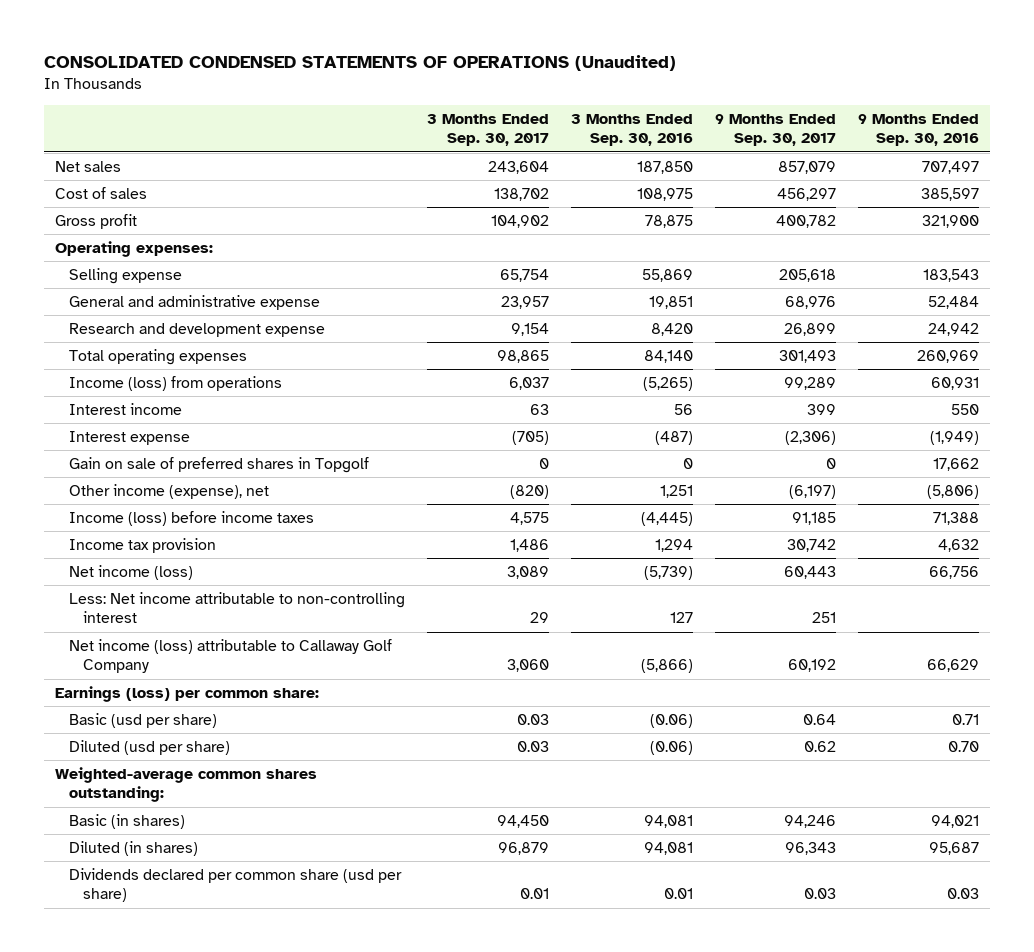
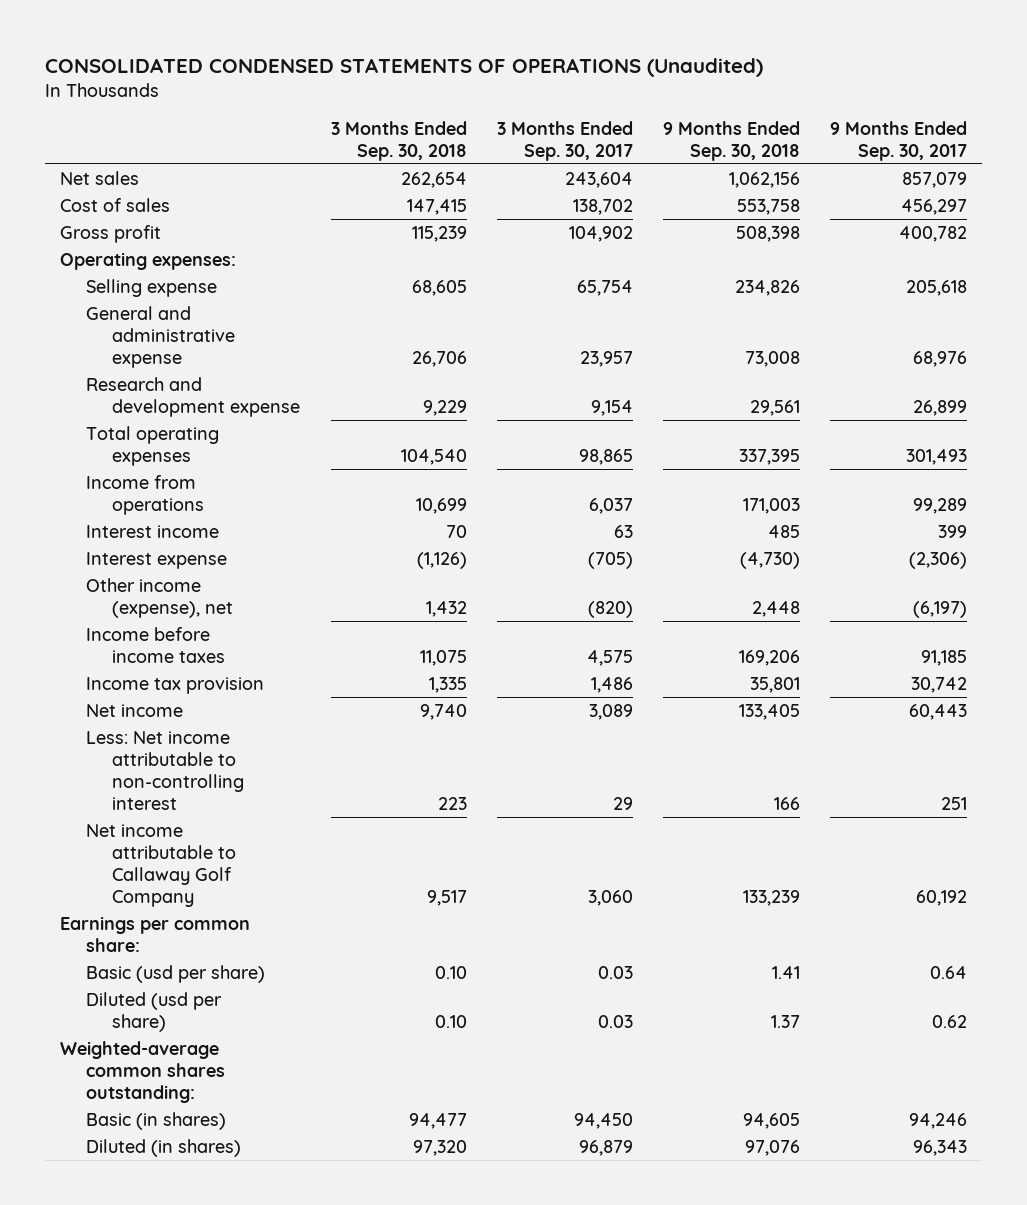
- | 3 Months Ended Sep. 30, 2017 | 3 Months Ended Sep. 30, 2016 | 9 Months Ended Sep. 30, 2017 | 9 Months Ended Sep. 30, 2016
+ | 3 Months Ended Sep. 30, 2018 | 3 Months Ended Sep. 30, 2017 | 9 Months Ended Sep. 30, 2018 | 9 Months Ended Sep. 30, 2017
- Income (loss) from operations | 6,037 | (5,265) | 99,289 | 60,931
+ Income from operations | 10,699 | 6,037 | 171,003 | 99,289
- Gain on sale of preferred shares in Topgolf | 0 | 0 | 0 | 17,662
- Income (loss) before income taxes | 4,575 | (4,445) | 91,185 | 71,388
+ Income before income taxes | 11,075 | 4,575 | 169,206 | 91,185
- Net income (loss) | 3,089 | (5,739) | 60,443 | 66,756
+ Net income | 9,740 | 3,089 | 133,405 | 60,443
- Net income (loss) attributable to Callaway Golf Company | 3,060 | (5,866) | 60,192 | 66,629
- Earnings (loss) per common share:
+ Net income attributable to Callaway Golf Company | 9,517 | 3,060 | 133,239 | 60,192
+ Earnings per common share:
- Dividends declared per common share (usd per share) | 0.01 | 0.01 | 0.03 | 0.03

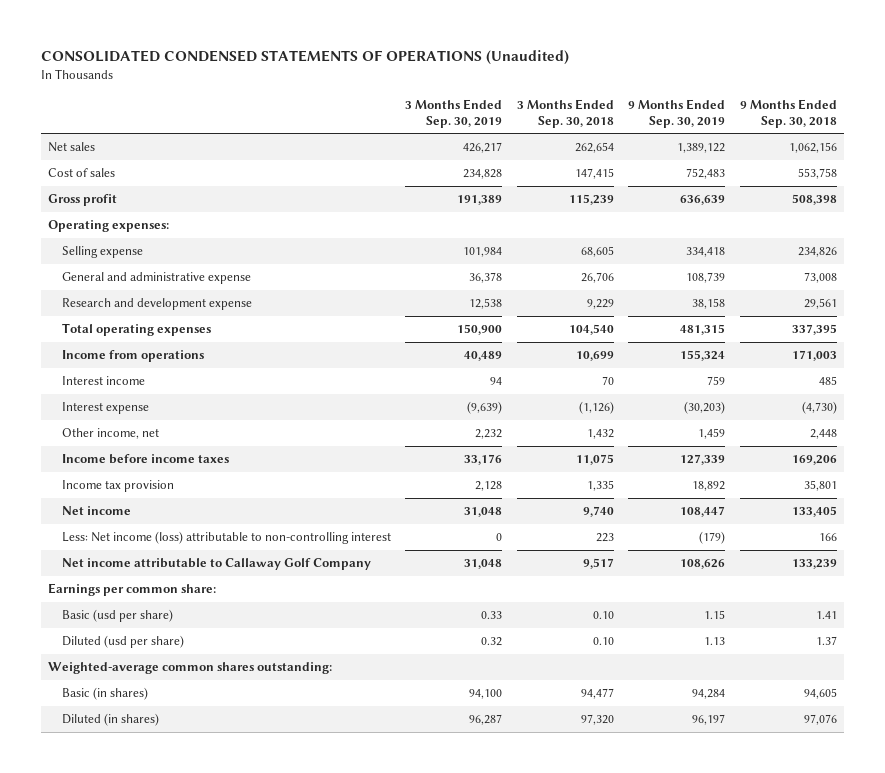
- | 3 Months Ended Sep. 30, 2018 | 3 Months Ended Sep. 30, 2017 | 9 Months Ended Sep. 30, 2018 | 9 Months Ended Sep. 30, 2017
+ | 3 Months Ended Sep. 30, 2019 | 3 Months Ended Sep. 30, 2018 | 9 Months Ended Sep. 30, 2019 | 9 Months Ended Sep. 30, 2018
- Other income (expense), net | 1,432 | (820) | 2,448 | (6,197)
+ Other income, net | 2,232 | 1,432 | 1,459 | 2,448
- Less: Net income attributable to non-controlling interest | 223 | 29 | 166 | 251
+ Less: Net income (loss) attributable to non-controlling interest | 0 | 223 | (179) | 166

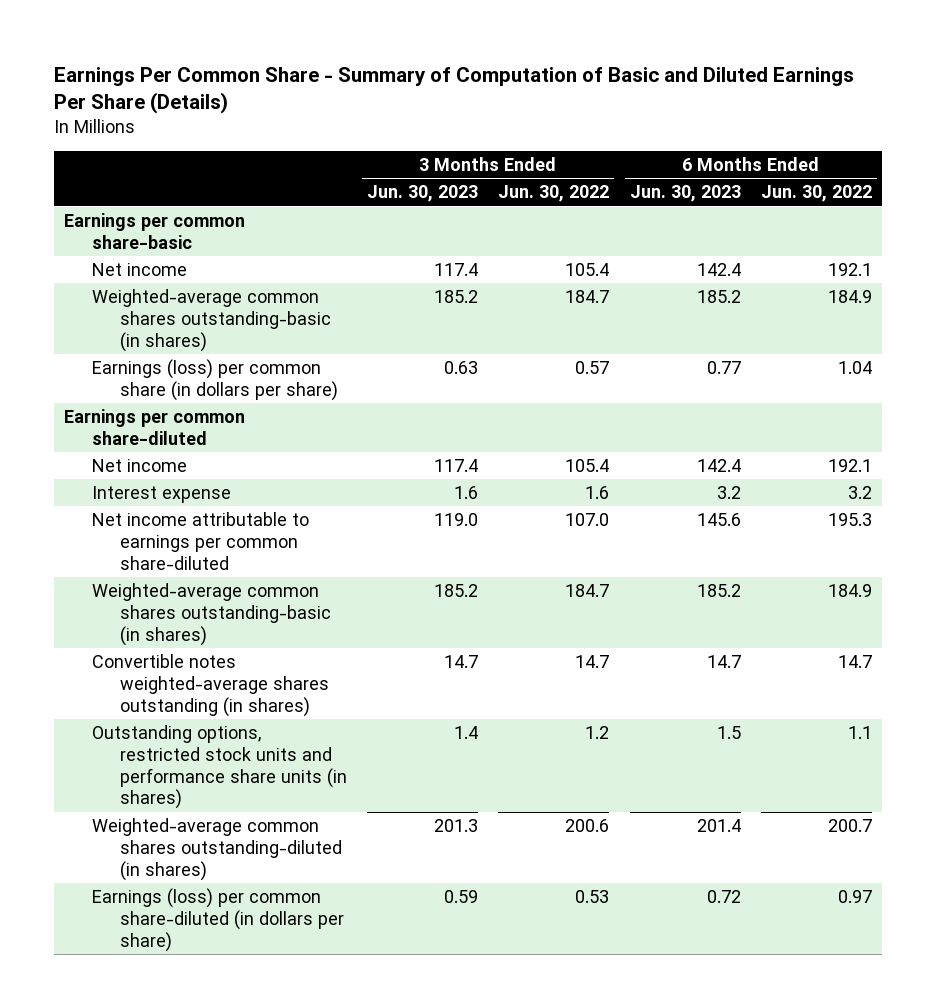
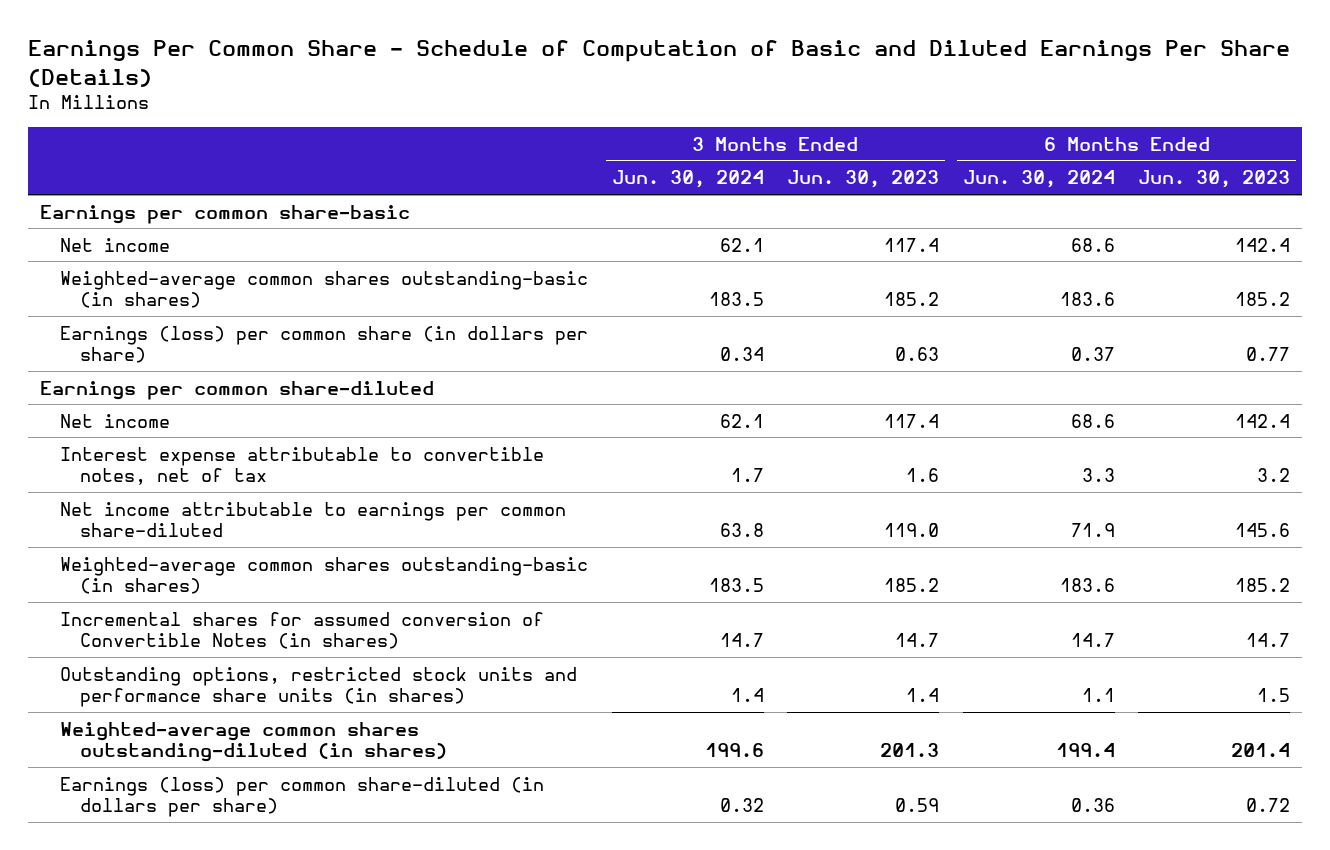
- Earnings Per Common Share - Summary of Computation of Basic and Diluted Earnings Per Share (Details)
+ Earnings Per Common Share - Schedule of Computation of Basic and Diluted Earnings Per Share (Details)
- | 3 Months Ended Jun. 30, 2023 | 3 Months Ended Jun. 30, 2022 | 6 Months Ended Jun. 30, 2023 | 6 Months Ended Jun. 30, 2022
+ | 3 Months Ended Jun. 30, 2024 | 3 Months Ended Jun. 30, 2023 | 6 Months Ended Jun. 30, 2024 | 6 Months Ended Jun. 30, 2023
- Interest expense | 1.6 | 1.6 | 3.2 | 3.2
+ Interest expense attributable to convertible notes, net of tax | 1.7 | 1.6 | 3.3 | 3.2
- Convertible notes weighted-average shares outstanding (in shares) | 14.7 | 14.7 | 14.7 | 14.7
+ Incremental shares for assumed conversion of Convertible Notes (in shares) | 14.7 | 14.7 | 14.7 | 14.7

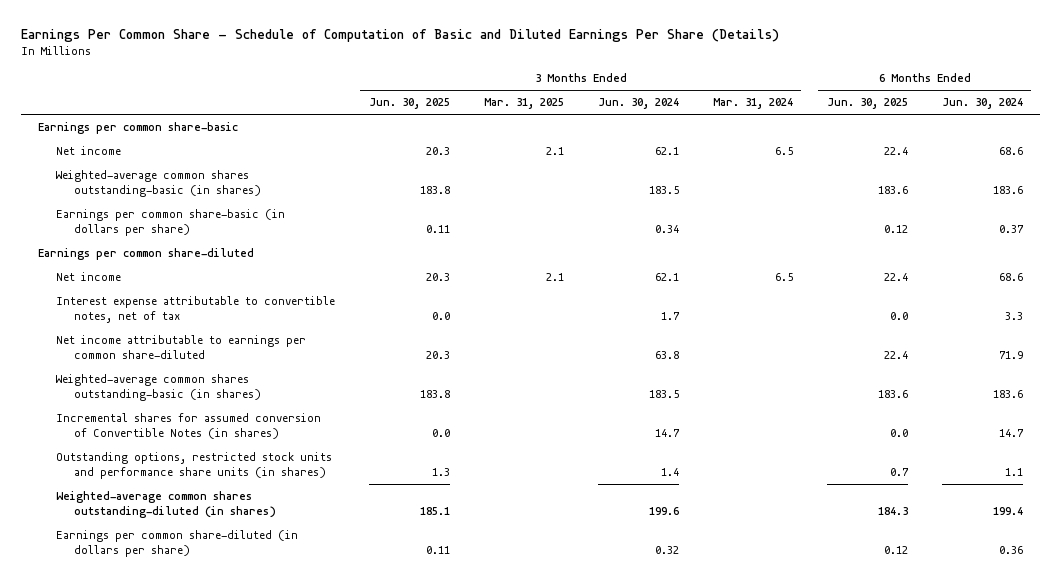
- | 3 Months Ended Jun. 30, 2024 | 3 Months Ended Jun. 30, 2023 | 6 Months Ended Jun. 30, 2024 | 6 Months Ended Jun. 30, 2023
+ | 3 Months Ended Jun. 30, 2025 | 3 Months Ended Mar. 31, 2025 | 3 Months Ended Jun. 30, 2024 | 3 Months Ended Mar. 31, 2024 | 6 Months Ended Jun. 30, 2025 | 6 Months Ended Jun. 30, 2024
- Earnings (loss) per common share (in dollars per share) | 0.34 | 0.63 | 0.37 | 0.77
+ Earnings per common share-basic (in dollars per share) | 0.11 | | 0.34 | | 0.12 | 0.37
- Earnings (loss) per common share-diluted (in dollars per share) | 0.32 | 0.59 | 0.36 | 0.72
+ Earnings per common share-diluted (in dollars per share) | 0.11 | | 0.32 | | 0.12 | 0.36

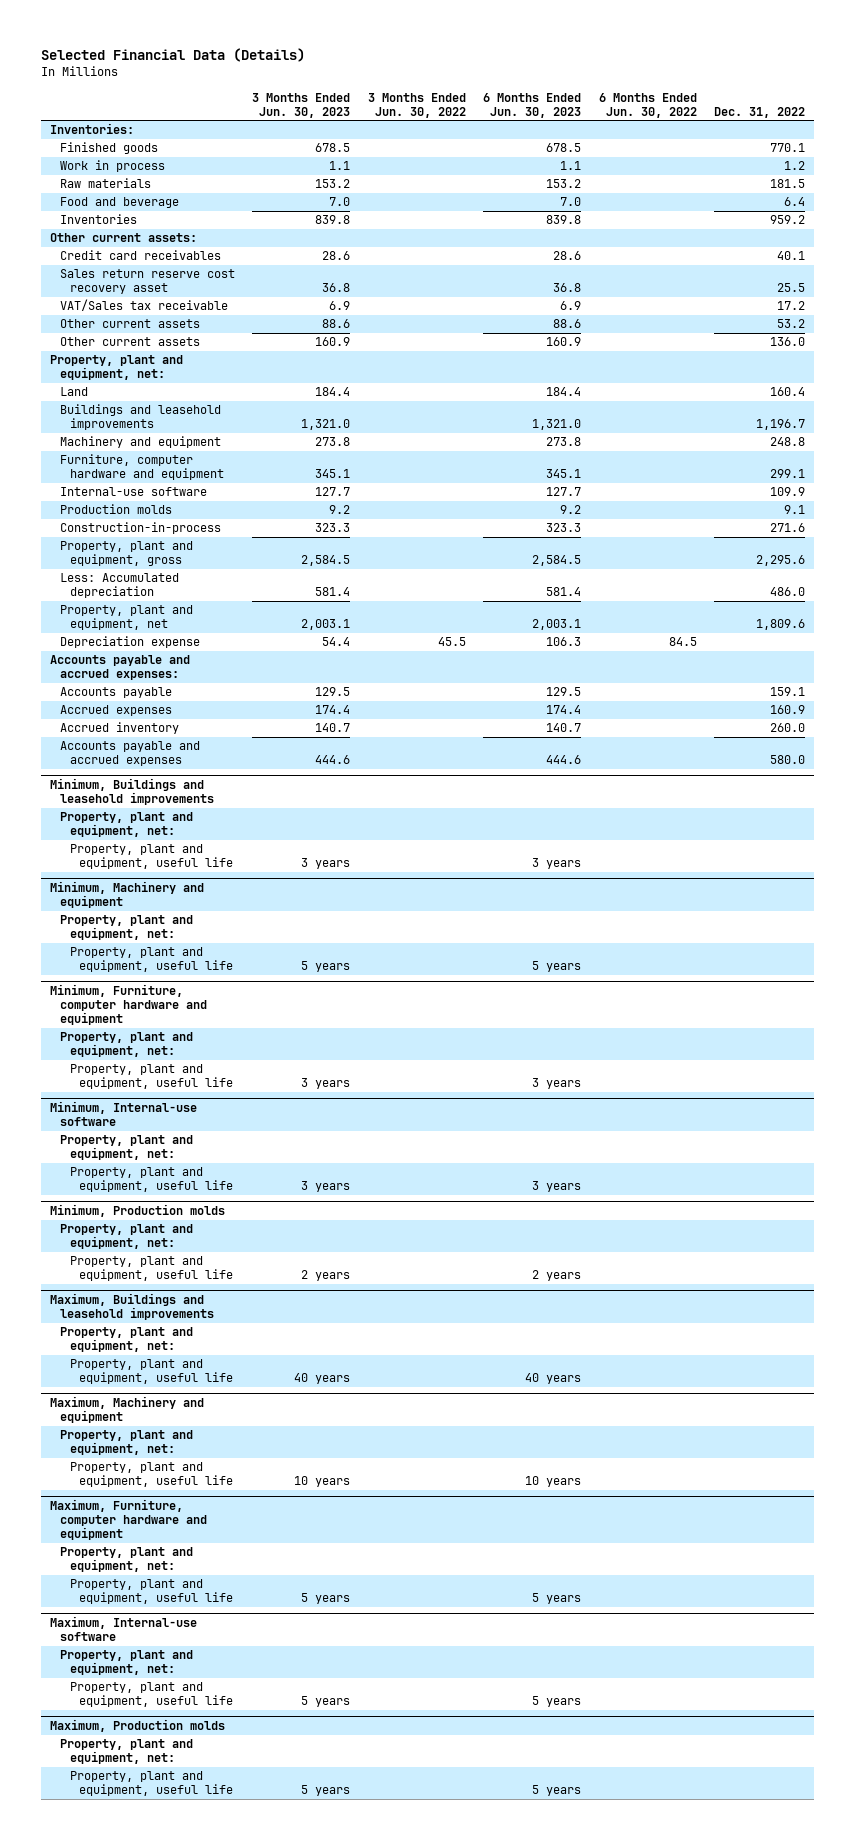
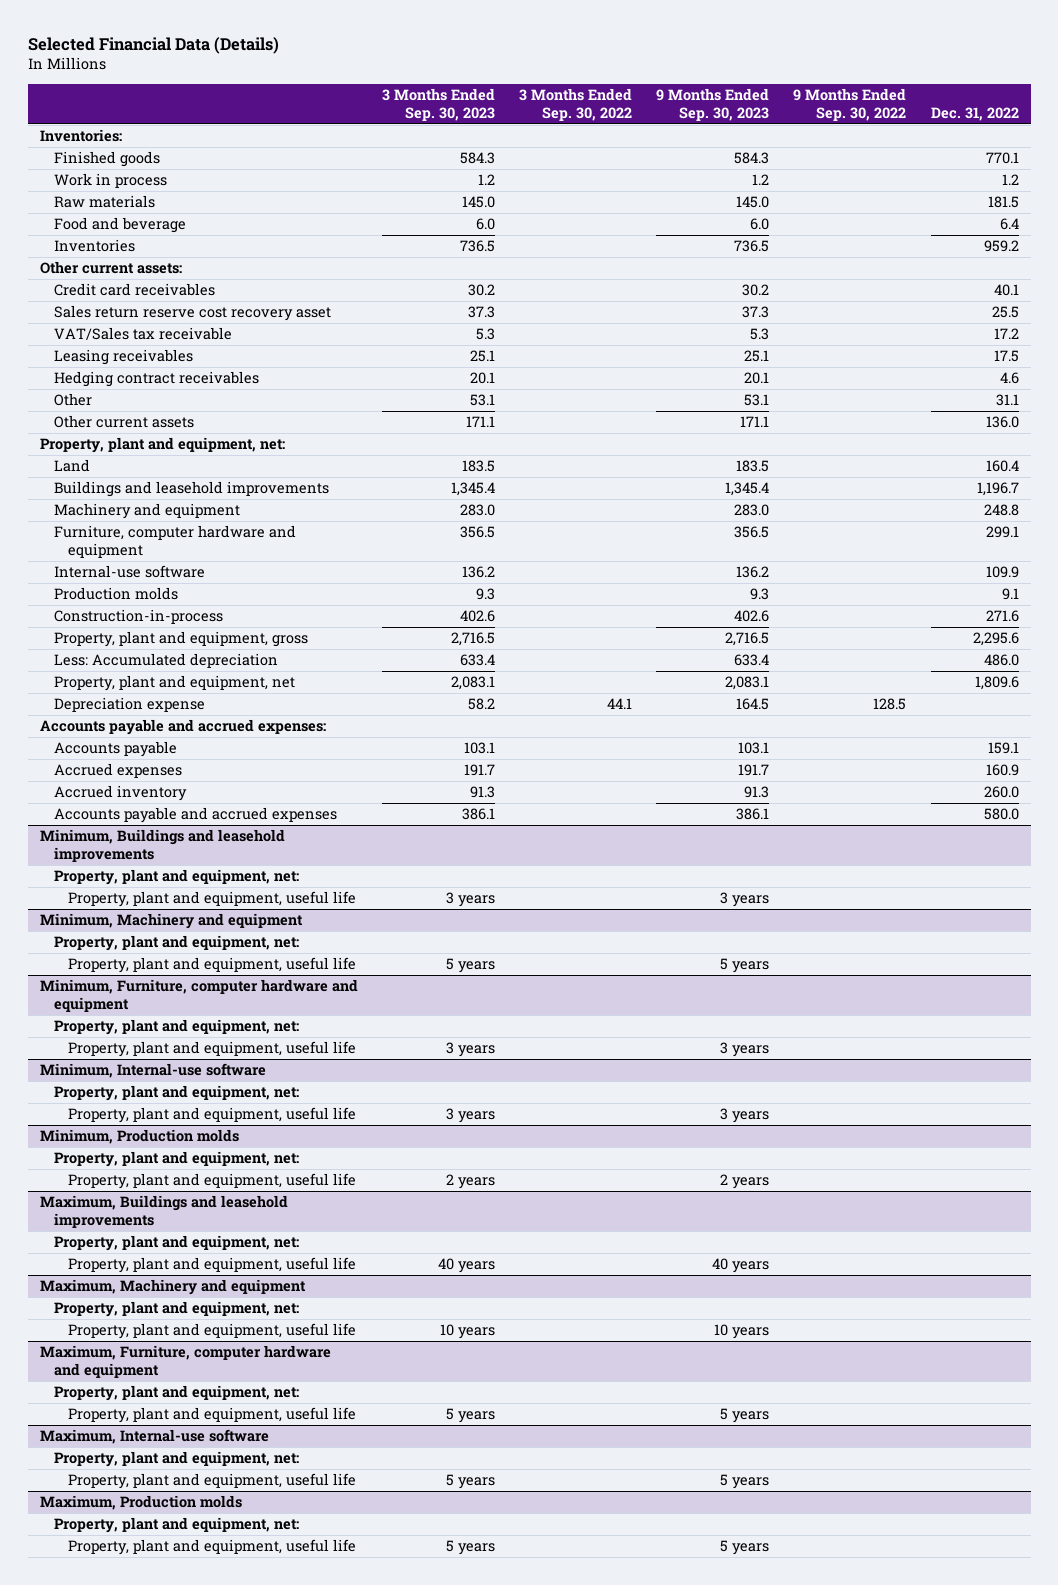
- | 3 Months Ended Jun. 30, 2023 | 3 Months Ended Jun. 30, 2022 | 6 Months Ended Jun. 30, 2023 | 6 Months Ended Jun. 30, 2022 | Dec. 31, 2022
+ | 3 Months Ended Sep. 30, 2023 | 3 Months Ended Sep. 30, 2022 | 9 Months Ended Sep. 30, 2023 | 9 Months Ended Sep. 30, 2022 | Dec. 31, 2022
- Other current assets | 88.6 | | 88.6 | | 53.2
+ Leasing receivables | 25.1 | | 25.1 | | 17.5
+ Hedging contract receivables | 20.1 | | 20.1 | | 4.6
+ Other | 53.1 | | 53.1 | | 31.1

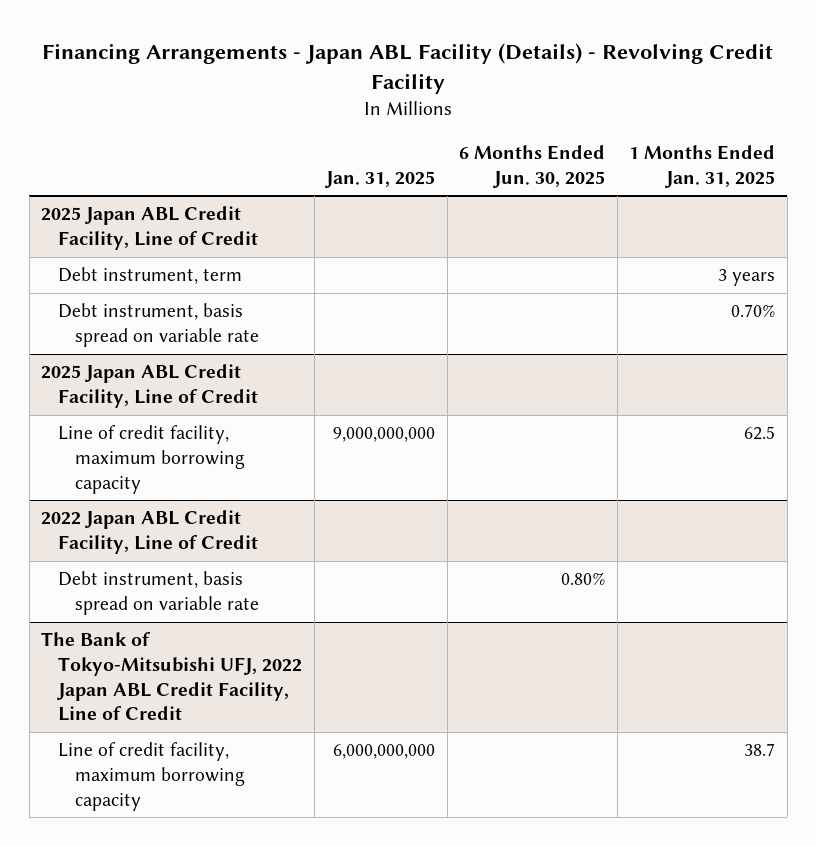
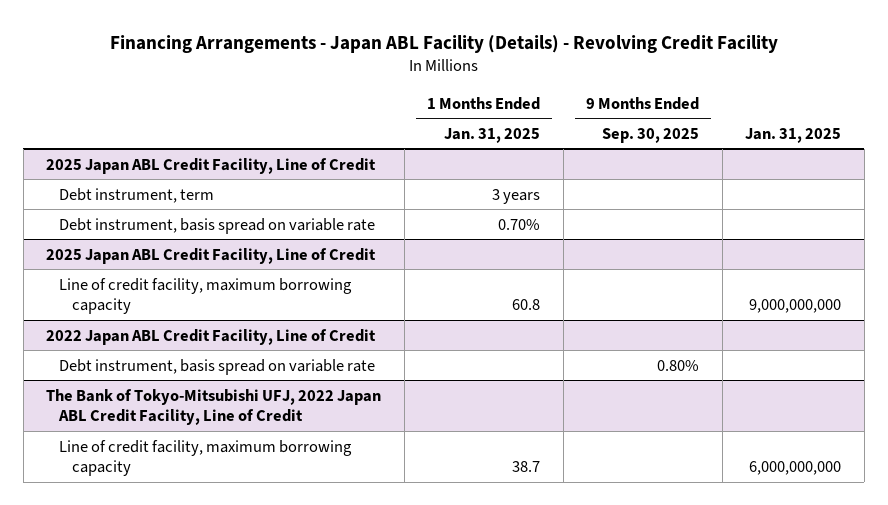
- | Jan. 31, 2025 | 6 Months Ended Jun. 30, 2025 | 1 Months Ended Jan. 31, 2025
+ | 1 Months Ended Jan. 31, 2025 | 9 Months Ended Sep. 30, 2025 | Jan. 31, 2025
@ 2025 Japan ABL Credit Facility, Line of Credit
- Line of credit facility, maximum borrowing capacity | 9,000,000,000 | | 62.5
+ Line of credit facility, maximum borrowing capacity | 60.8 | | 9,000,000,000

